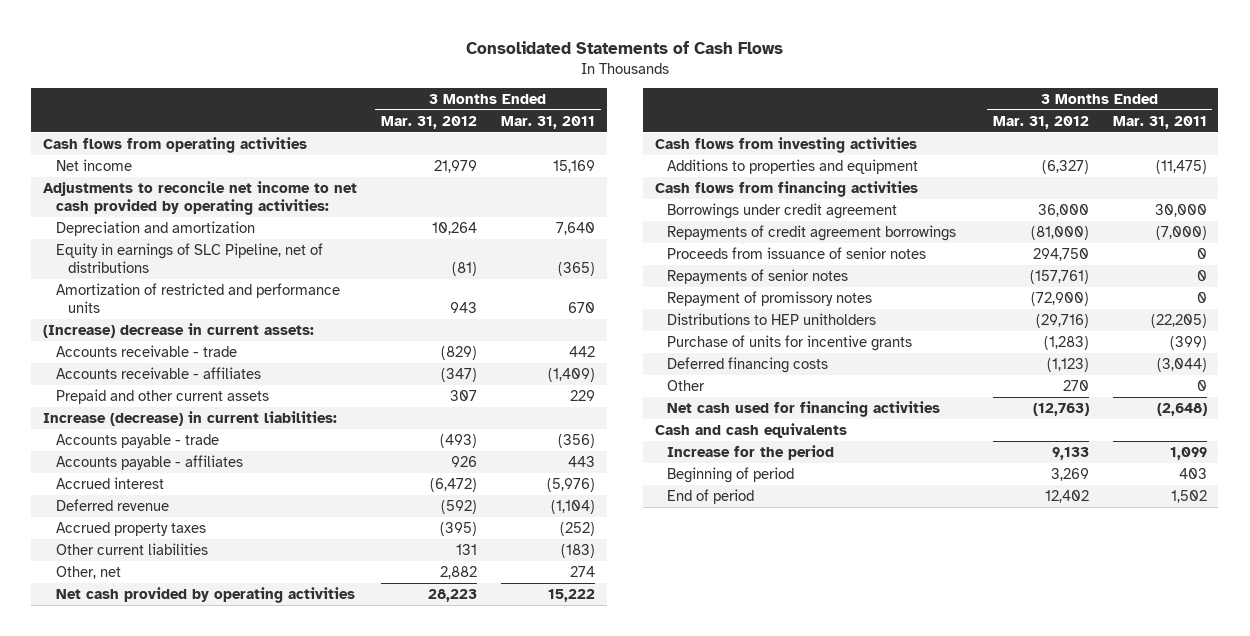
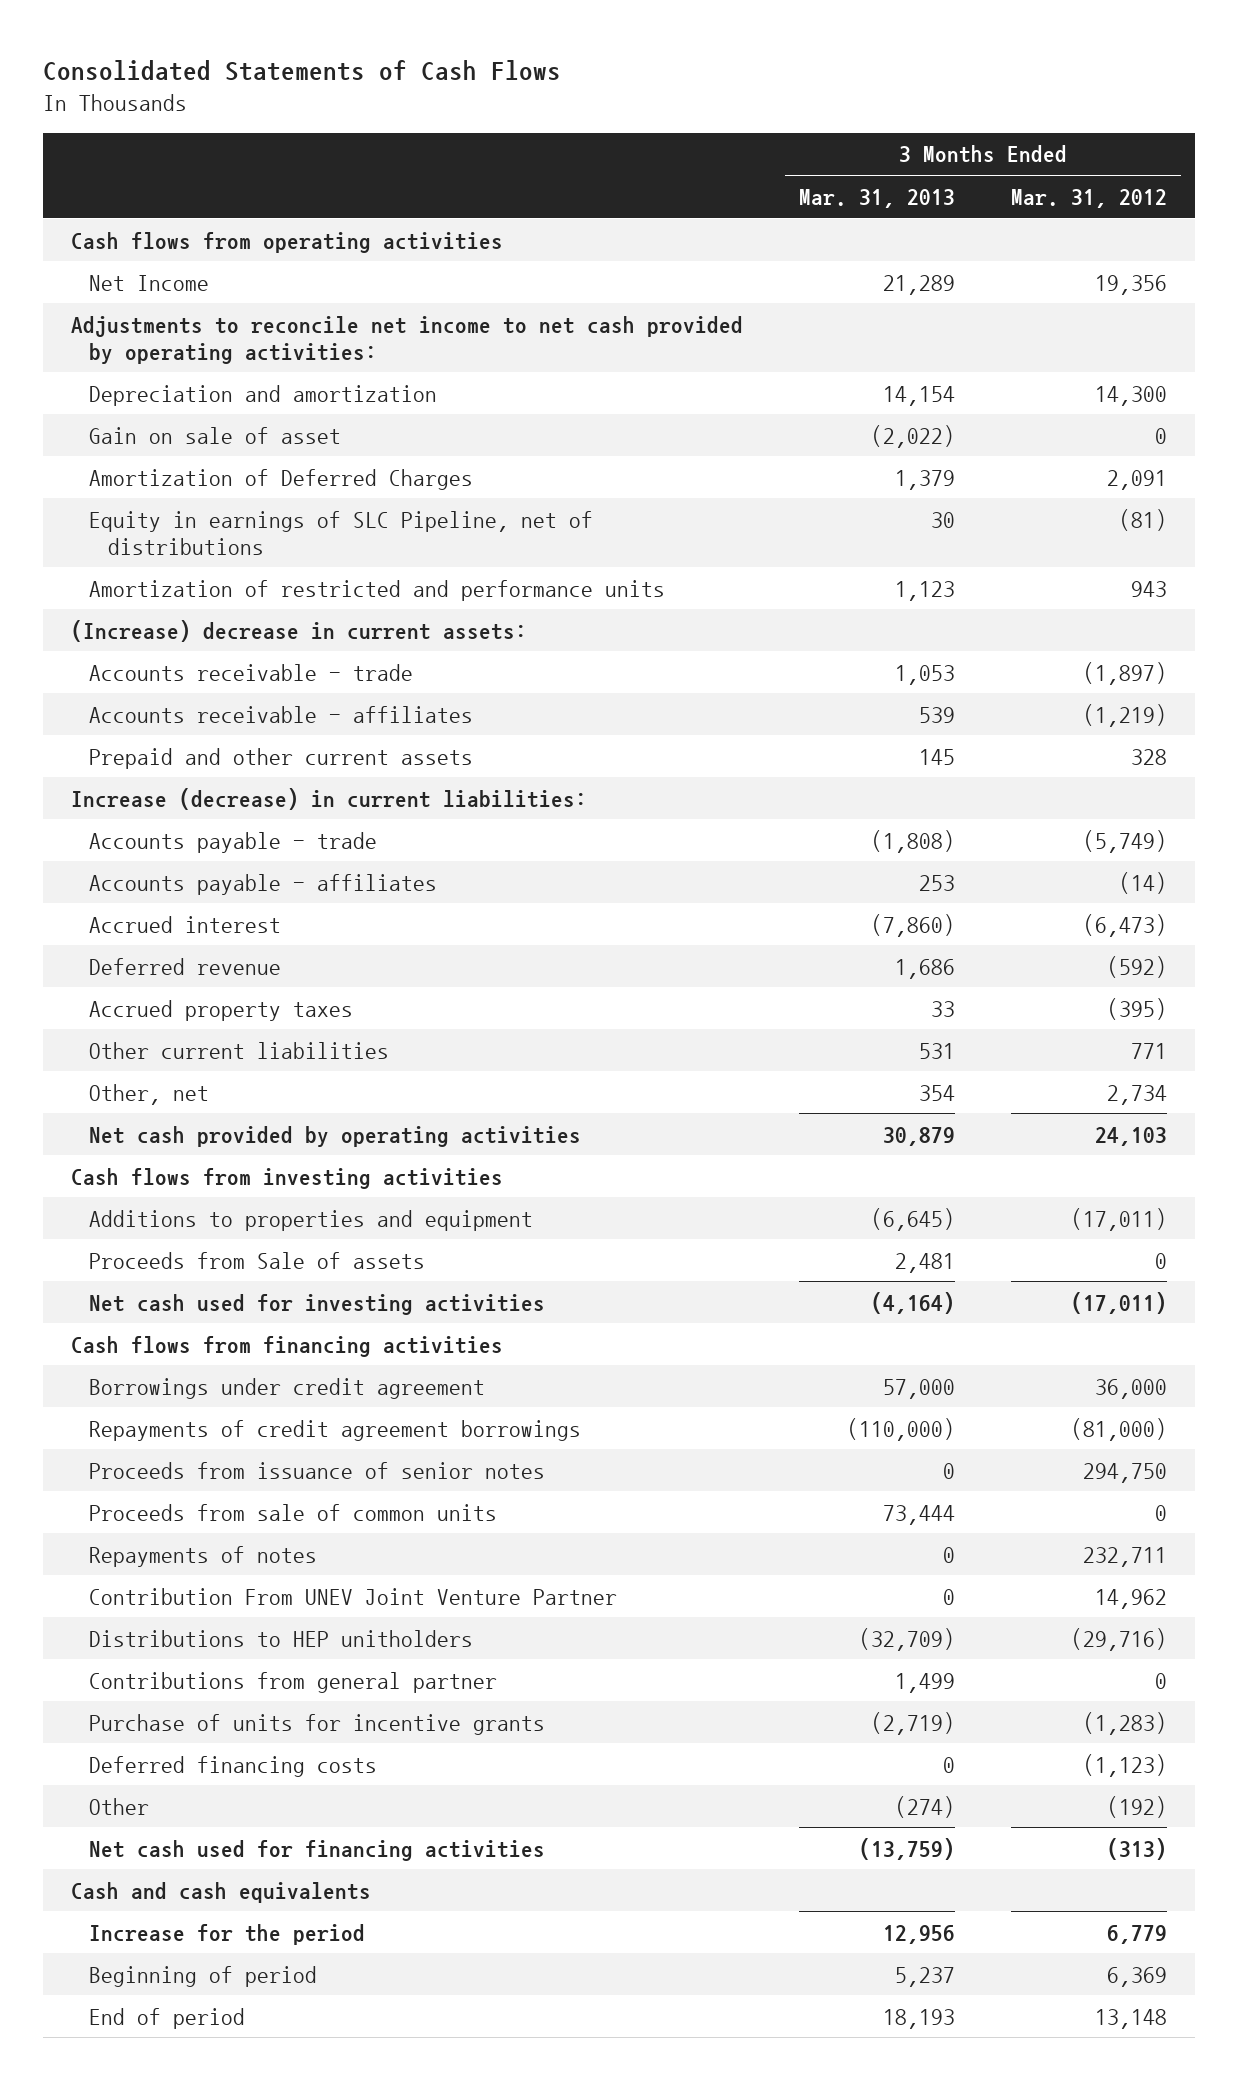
- | 3 Months Ended Mar. 31, 2012 | 3 Months Ended Mar. 31, 2011
+ | 3 Months Ended Mar. 31, 2013 | 3 Months Ended Mar. 31, 2012
- Net income | 21,979 | 15,169
+ Net Income | 21,289 | 19,356
- Depreciation and amortization | 10,264 | 7,640
+ Depreciation and amortization | 14,154 | 14,300
+ Gain on sale of asset | (2,022) | 0
+ Amortization of Deferred Charges | 1,379 | 2,091
- Accounts receivable - trade | (829) | 442
- Accounts receivable - affiliates | (347) | (1,409)
- Prepaid and other current assets | 307 | 229
+ Accounts receivable - trade | 1,053 | (1,897)
+ Accounts receivable - affiliates | 539 | (1,219)
+ Prepaid and other current assets | 145 | 328
- Accounts payable - trade | (493) | (356)
- Accounts payable - affiliates | 926 | 443
- Accrued interest | (6,472) | (5,976)
+ Accounts payable - trade | (1,808) | (5,749)
+ Accounts payable - affiliates | 253 | (14)
+ Accrued interest | (7,860) | (6,473)
- Other current liabilities | 131 | (183)
- Other, net | 2,882 | 274
- Net cash provided by operating activities | 28,223 | 15,222
+ Other current liabilities | 531 | 771
+ Other, net | 354 | 2,734
+ Net cash provided by operating activities | 30,879 | 24,103
- Additions to properties and equipment | (6,327) | (11,475)
+ Additions to properties and equipment | (6,645) | (17,011)
+ Proceeds from Sale of assets | 2,481 | 0
+ Net cash used for investing activities | (4,164) | (17,011)
- Repayments of senior notes | (157,761) | 0
- Repayment of promissory notes | (72,900) | 0
+ Proceeds from sale of common units | 73,444 | 0
+ Repayments of notes | 0 | 232,711
+ Contribution From UNEV Joint Venture Partner | 0 | 14,962
+ Contributions from general partner | 1,499 | 0
- Other | 270 | 0
- Net cash used for financing activities | (12,763) | (2,648)
+ Other | (274) | (192)
+ Net cash used for financing activities | (13,759) | (313)
- Increase for the period | 9,133 | 1,099
- Beginning of period | 3,269 | 403
- End of period | 12,402 | 1,502
+ Increase for the period | 12,956 | 6,779
+ Beginning of period | 5,237 | 6,369
+ End of period | 18,193 | 13,148

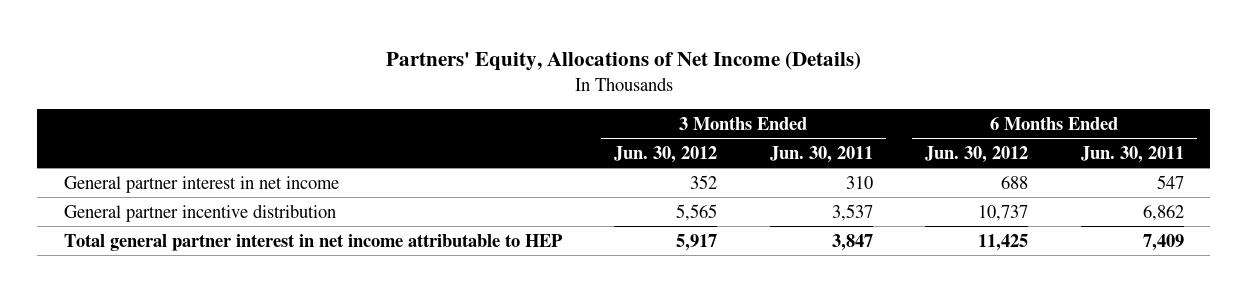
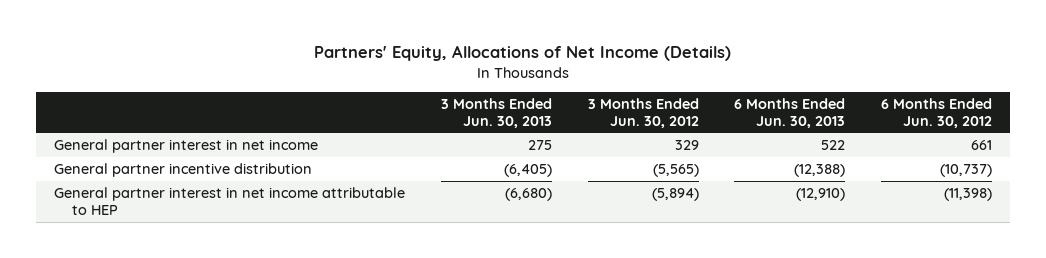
- | 3 Months Ended Jun. 30, 2012 | 3 Months Ended Jun. 30, 2011 | 6 Months Ended Jun. 30, 2012 | 6 Months Ended Jun. 30, 2011
+ | 3 Months Ended Jun. 30, 2013 | 3 Months Ended Jun. 30, 2012 | 6 Months Ended Jun. 30, 2013 | 6 Months Ended Jun. 30, 2012
- General partner interest in net income | 352 | 310 | 688 | 547
- General partner incentive distribution | 5,565 | 3,537 | 10,737 | 6,862
- Total general partner interest in net income attributable to HEP | 5,917 | 3,847 | 11,425 | 7,409
+ General partner interest in net income | 275 | 329 | 522 | 661
+ General partner incentive distribution | (6,405) | (5,565) | (12,388) | (10,737)
+ General partner interest in net income attributable to HEP | (6,680) | (5,894) | (12,910) | (11,398)

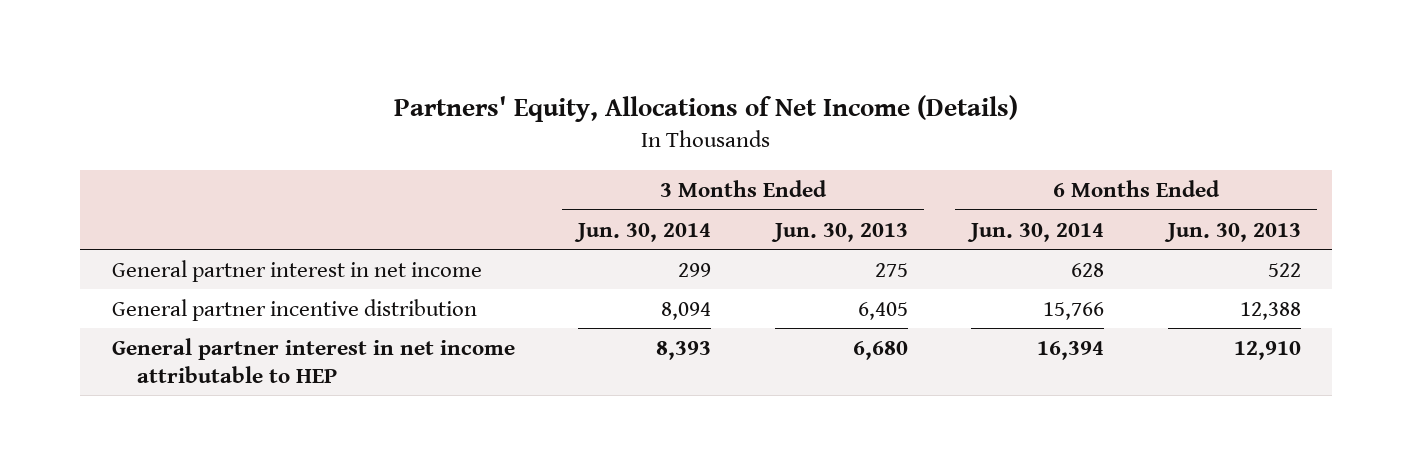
- | 3 Months Ended Jun. 30, 2013 | 3 Months Ended Jun. 30, 2012 | 6 Months Ended Jun. 30, 2013 | 6 Months Ended Jun. 30, 2012
+ | 3 Months Ended Jun. 30, 2014 | 3 Months Ended Jun. 30, 2013 | 6 Months Ended Jun. 30, 2014 | 6 Months Ended Jun. 30, 2013
- General partner incentive distribution | (6,405) | (5,565) | (12,388) | (10,737)
- General partner interest in net income attributable to HEP | (6,680) | (5,894) | (12,910) | (11,398)
+ General partner incentive distribution | 8,094 | 6,405 | 15,766 | 12,388
+ General partner interest in net income attributable to HEP | 8,393 | 6,680 | 16,394 | 12,910

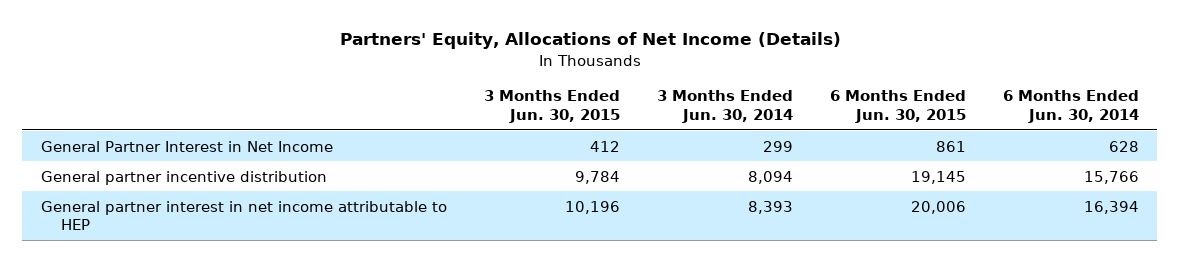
- | 3 Months Ended Jun. 30, 2014 | 3 Months Ended Jun. 30, 2013 | 6 Months Ended Jun. 30, 2014 | 6 Months Ended Jun. 30, 2013
+ | 3 Months Ended Jun. 30, 2015 | 3 Months Ended Jun. 30, 2014 | 6 Months Ended Jun. 30, 2015 | 6 Months Ended Jun. 30, 2014
- General partner interest in net income | 299 | 275 | 628 | 522
+ General Partner Interest in Net Income | 412 | 299 | 861 | 628

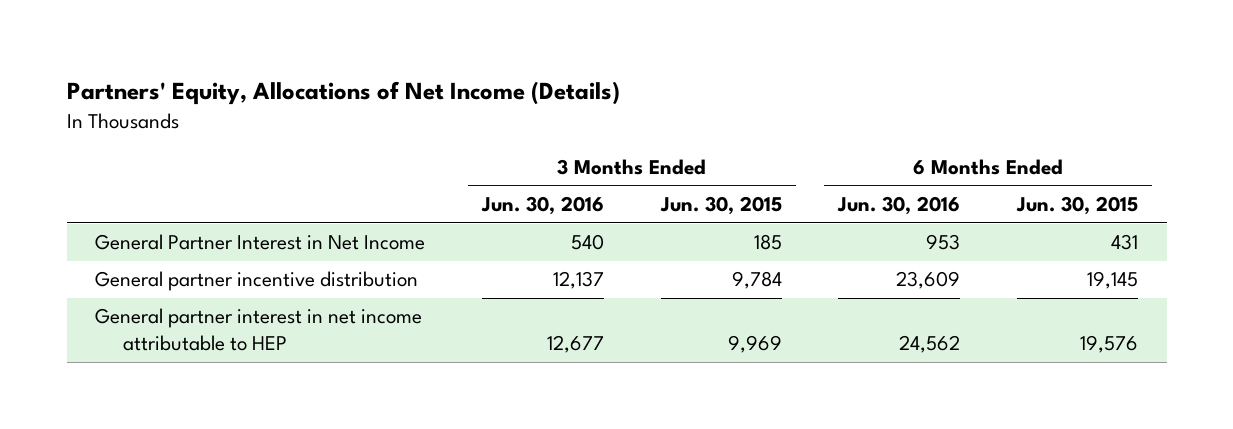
- | 3 Months Ended Jun. 30, 2015 | 3 Months Ended Jun. 30, 2014 | 6 Months Ended Jun. 30, 2015 | 6 Months Ended Jun. 30, 2014
+ | 3 Months Ended Jun. 30, 2016 | 3 Months Ended Jun. 30, 2015 | 6 Months Ended Jun. 30, 2016 | 6 Months Ended Jun. 30, 2015
- General Partner Interest in Net Income | 412 | 299 | 861 | 628
+ General Partner Interest in Net Income | 540 | 185 | 953 | 431
- General partner interest in net income attributable to HEP | 10,196 | 8,393 | 20,006 | 16,394
+ General partner interest in net income attributable to HEP | 12,677 | 9,969 | 24,562 | 19,576

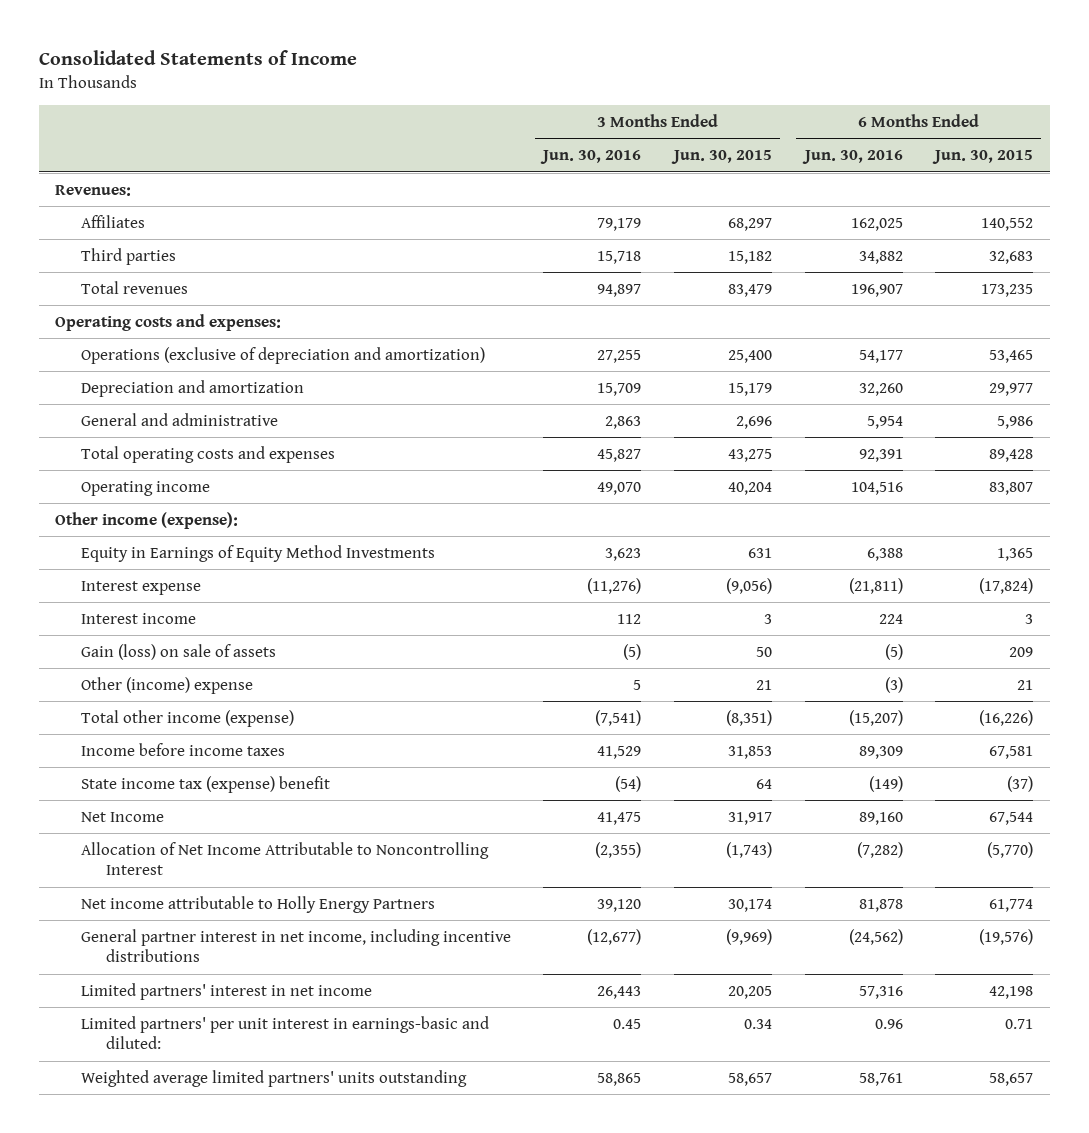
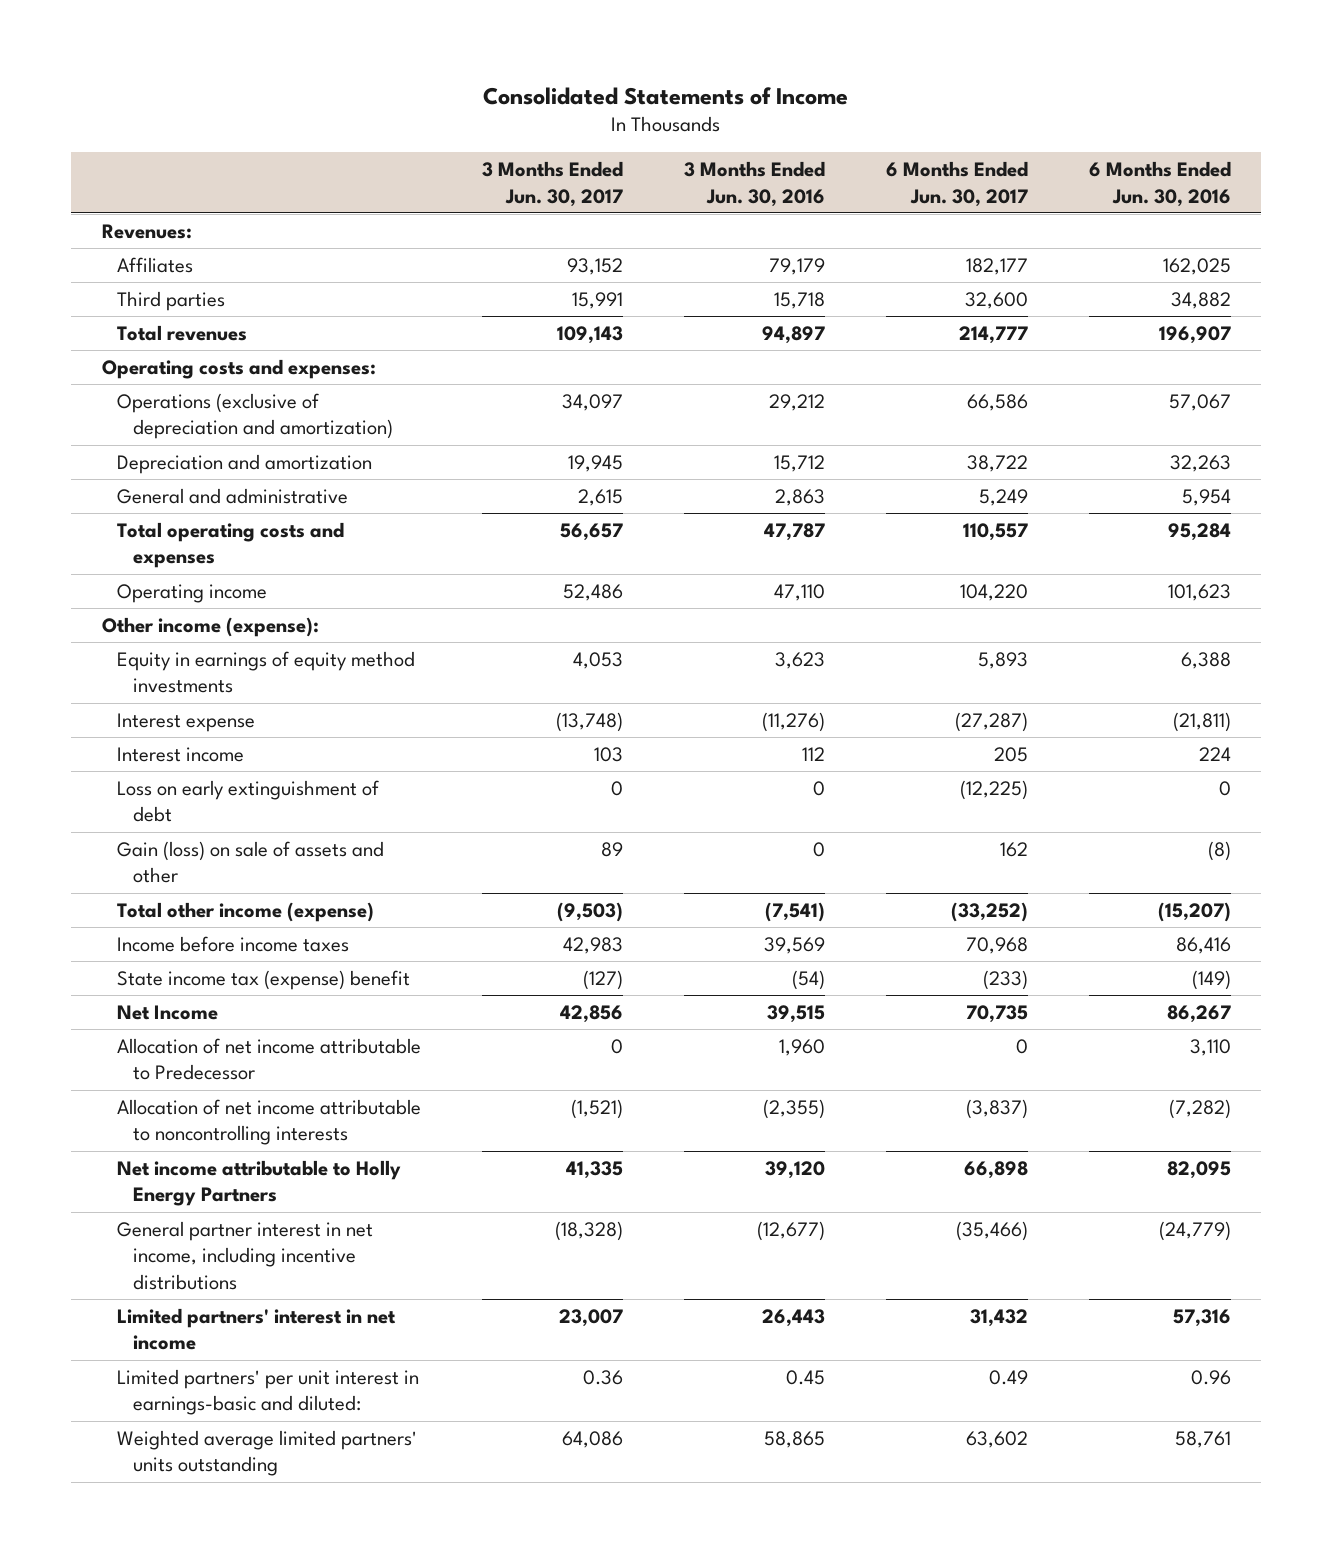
- | 3 Months Ended Jun. 30, 2016 | 3 Months Ended Jun. 30, 2015 | 6 Months Ended Jun. 30, 2016 | 6 Months Ended Jun. 30, 2015
+ | 3 Months Ended Jun. 30, 2017 | 3 Months Ended Jun. 30, 2016 | 6 Months Ended Jun. 30, 2017 | 6 Months Ended Jun. 30, 2016
- Operations (exclusive of depreciation and amortization) | 27,255 | 25,400 | 54,177 | 53,465
- Depreciation and amortization | 15,709 | 15,179 | 32,260 | 29,977
+ Operations (exclusive of depreciation and amortization) | 34,097 | 29,212 | 66,586 | 57,067
+ Depreciation and amortization | 19,945 | 15,712 | 38,722 | 32,263
- Total operating costs and expenses | 45,827 | 43,275 | 92,391 | 89,428
- Operating income | 49,070 | 40,204 | 104,516 | 83,807
+ Total operating costs and expenses | 56,657 | 47,787 | 110,557 | 95,284
+ Operating income | 52,486 | 47,110 | 104,220 | 101,623
- Equity in Earnings of Equity Method Investments | 3,623 | 631 | 6,388 | 1,365
+ Equity in earnings of equity method investments | 4,053 | 3,623 | 5,893 | 6,388
- Gain (loss) on sale of assets | (5) | 50 | (5) | 209
- Other (income) expense | 5 | 21 | (3) | 21
+ Loss on early extinguishment of debt | 0 | 0 | (12,225) | 0
+ Gain (loss) on sale of assets and other | 89 | 0 | 162 | (8)
- Income before income taxes | 41,529 | 31,853 | 89,309 | 67,581
+ Income before income taxes | 42,983 | 39,569 | 70,968 | 86,416
- Net Income | 41,475 | 31,917 | 89,160 | 67,544
- Allocation of Net Income Attributable to Noncontrolling Interest | (2,355) | (1,743) | (7,282) | (5,770)
- Net income attributable to Holly Energy Partners | 39,120 | 30,174 | 81,878 | 61,774
- General partner interest in net income, including incentive distributions | (12,677) | (9,969) | (24,562) | (19,576)
+ Net Income | 42,856 | 39,515 | 70,735 | 86,267
+ Allocation of net income attributable to Predecessor | 0 | 1,960 | 0 | 3,110
+ Allocation of net income attributable to noncontrolling interests | (1,521) | (2,355) | (3,837) | (7,282)
+ Net income attributable to Holly Energy Partners | 41,335 | 39,120 | 66,898 | 82,095
+ General partner interest in net income, including incentive distributions | (18,328) | (12,677) | (35,466) | (24,779)

